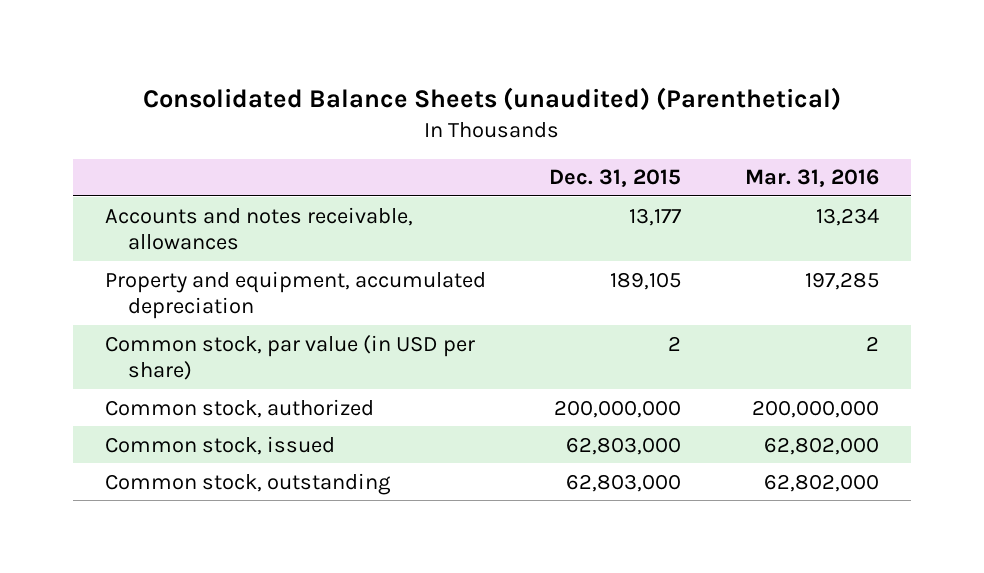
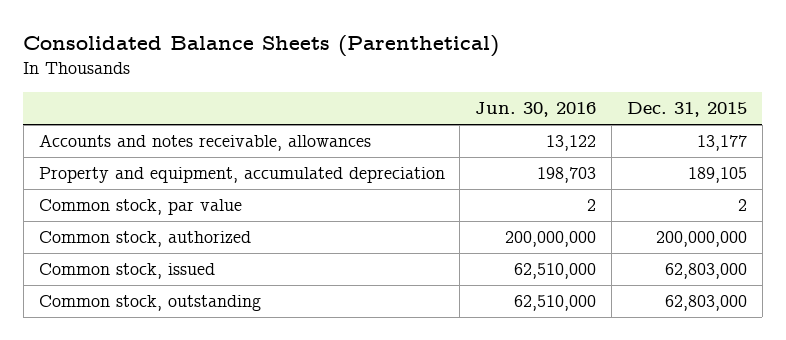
- Consolidated Balance Sheets (unaudited) (Parenthetical)
+ Consolidated Balance Sheets (Parenthetical)
- | Dec. 31, 2015 | Mar. 31, 2016
+ | Jun. 30, 2016 | Dec. 31, 2015
- Common stock, par value (in USD per share) | 2 | 2
+ Common stock, par value | 2 | 2

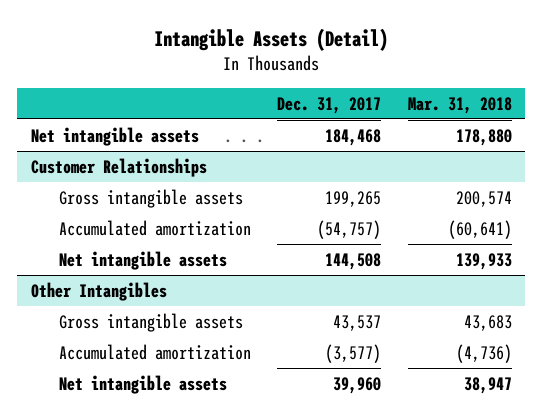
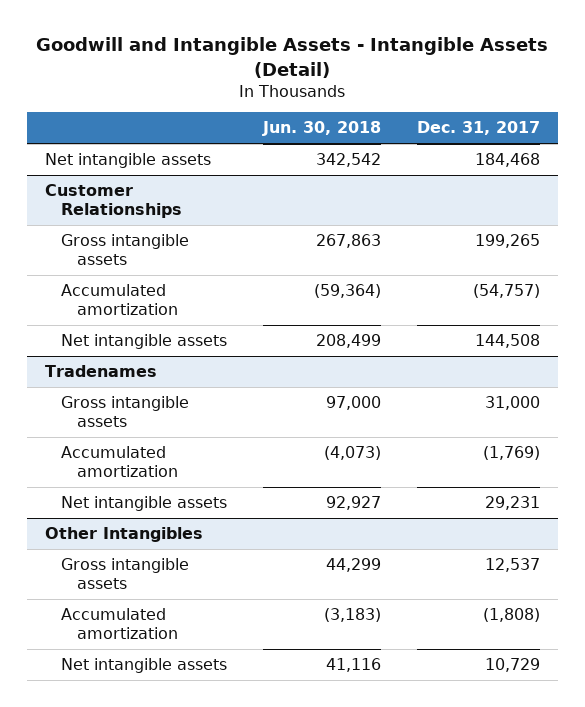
- Intangible Assets (Detail)
+ Goodwill and Intangible Assets - Intangible Assets (Detail)
- | Dec. 31, 2017 | Mar. 31, 2018
+ | Jun. 30, 2018 | Dec. 31, 2017
+ Tradenames
+ Gross intangible assets | 97,000 | 31,000
+ Accumulated amortization | (4,073) | (1,769)
+ Net intangible assets | 92,927 | 29,231
@ Other Intangibles
- Gross intangible assets | 43,537 | 43,683
- Accumulated amortization | (3,577) | (4,736)
- Net intangible assets | 39,960 | 38,947
+ Gross intangible assets | 44,299 | 12,537
+ Accumulated amortization | (3,183) | (1,808)
+ Net intangible assets | 41,116 | 10,729

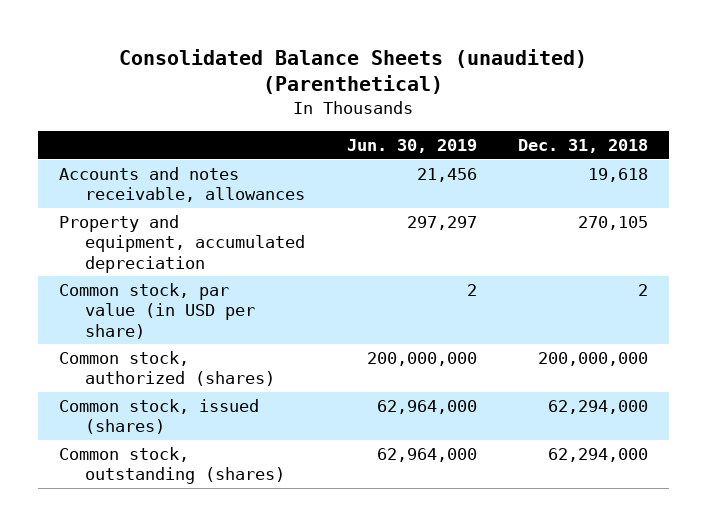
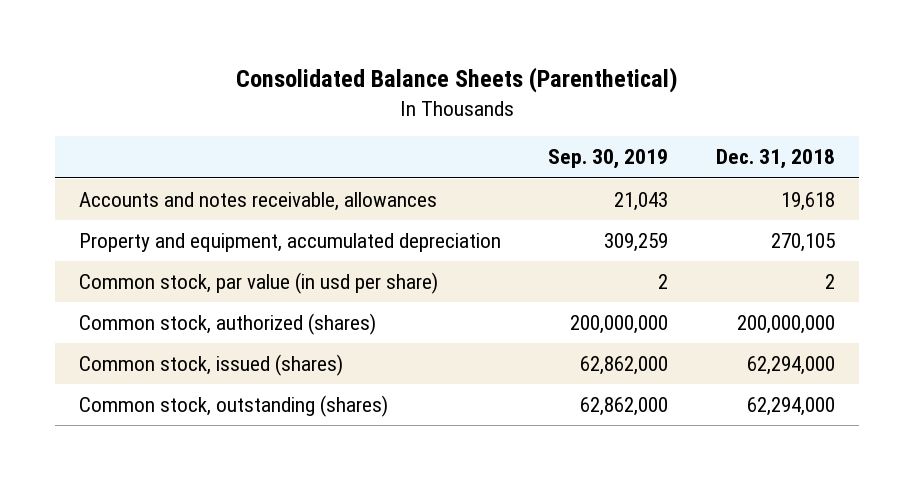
- Consolidated Balance Sheets (unaudited) (Parenthetical)
+ Consolidated Balance Sheets (Parenthetical)
- | Jun. 30, 2019 | Dec. 31, 2018
+ | Sep. 30, 2019 | Dec. 31, 2018
- Common stock, par value (in USD per share) | 2 | 2
+ Common stock, par value (in usd per share) | 2 | 2

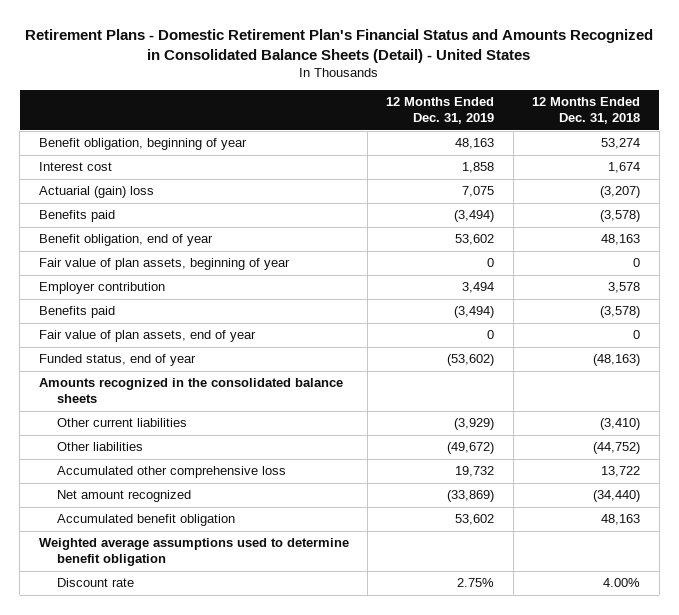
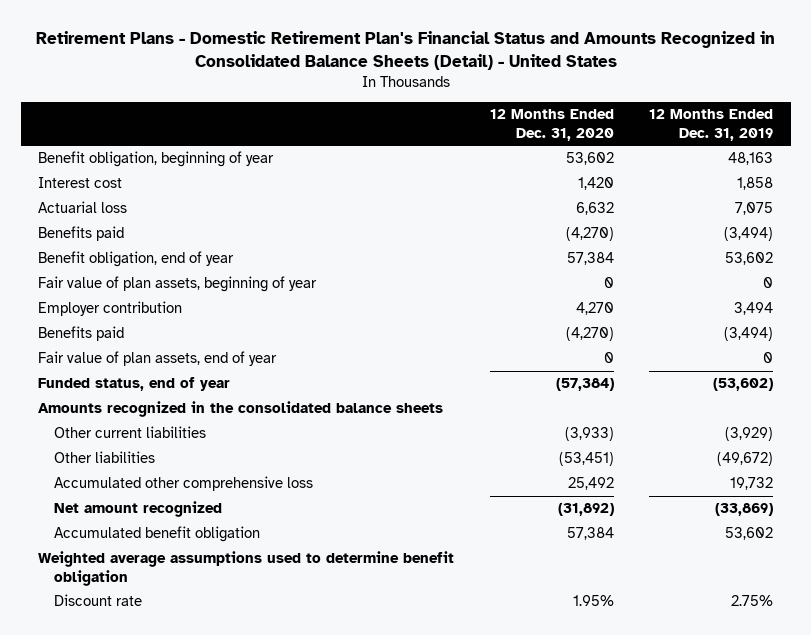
- | 12 Months Ended Dec. 31, 2019 | 12 Months Ended Dec. 31, 2018
+ | 12 Months Ended Dec. 31, 2020 | 12 Months Ended Dec. 31, 2019
- Actuarial (gain) loss | 7,075 | (3,207)
+ Actuarial loss | 6,632 | 7,075

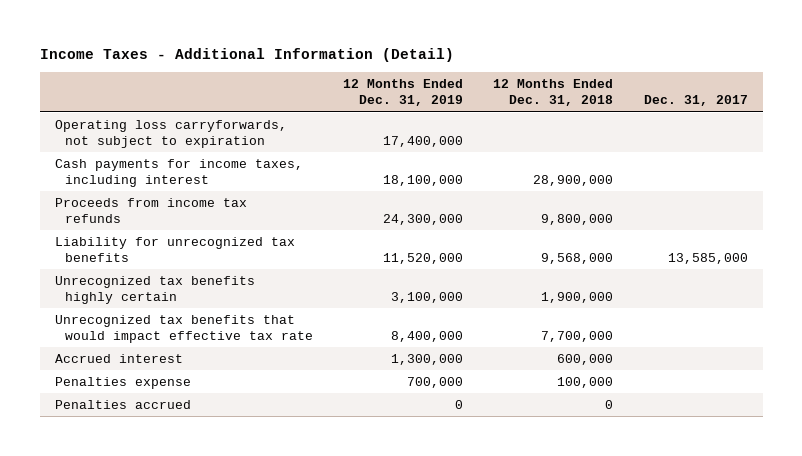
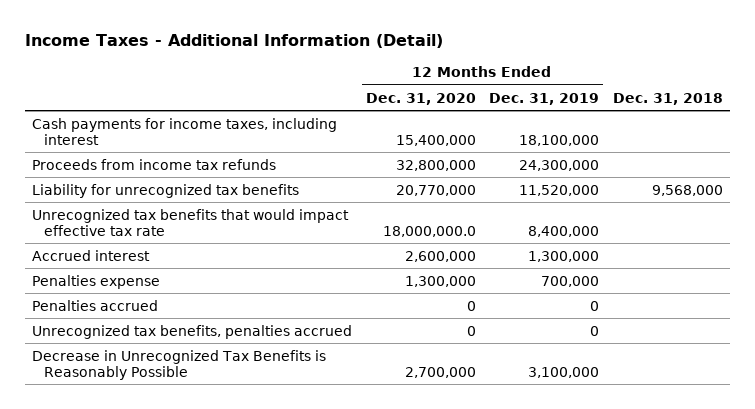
- | 12 Months Ended Dec. 31, 2019 | 12 Months Ended Dec. 31, 2018 | Dec. 31, 2017
+ | 12 Months Ended Dec. 31, 2020 | 12 Months Ended Dec. 31, 2019 | Dec. 31, 2018
- Operating loss carryforwards, not subject to expiration | 17,400,000 | |
- Unrecognized tax benefits highly certain | 3,100,000 | 1,900,000 |
+ Unrecognized tax benefits, penalties accrued | 0 | 0 |
+ Decrease in Unrecognized Tax Benefits is Reasonably Possible | 2,700,000 | 3,100,000 |

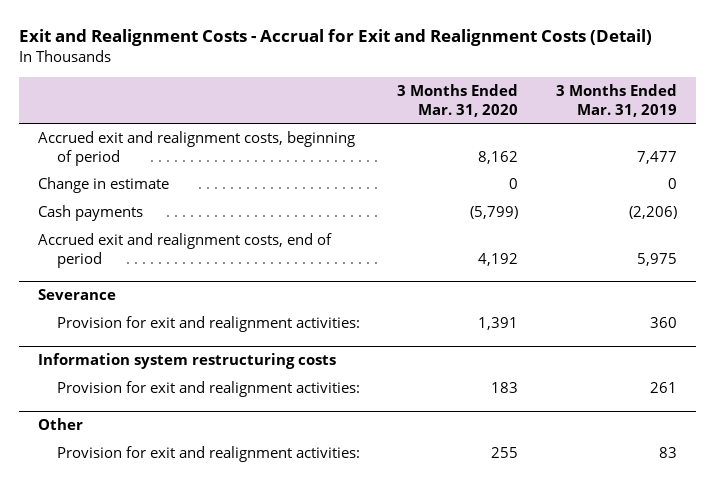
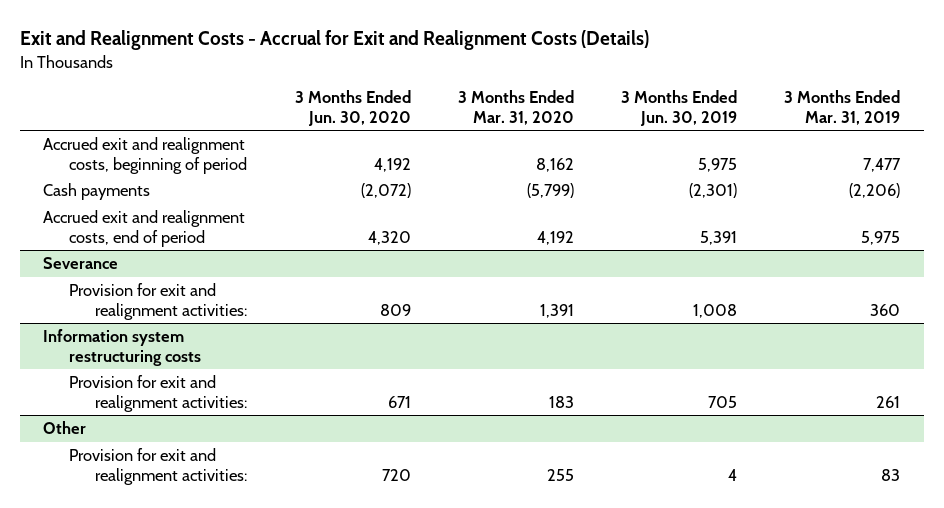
- Exit and Realignment Costs - Accrual for Exit and Realignment Costs (Detail)
+ Exit and Realignment Costs - Accrual for Exit and Realignment Costs (Details)
- | 3 Months Ended Mar. 31, 2020 | 3 Months Ended Mar. 31, 2019
+ | 3 Months Ended Jun. 30, 2020 | 3 Months Ended Mar. 31, 2020 | 3 Months Ended Jun. 30, 2019 | 3 Months Ended Mar. 31, 2019
- Change in estimate | 0 | 0

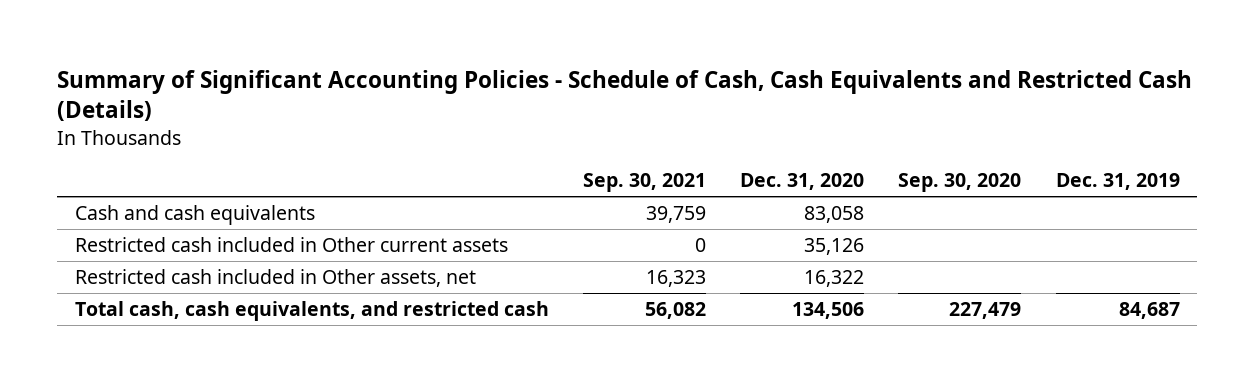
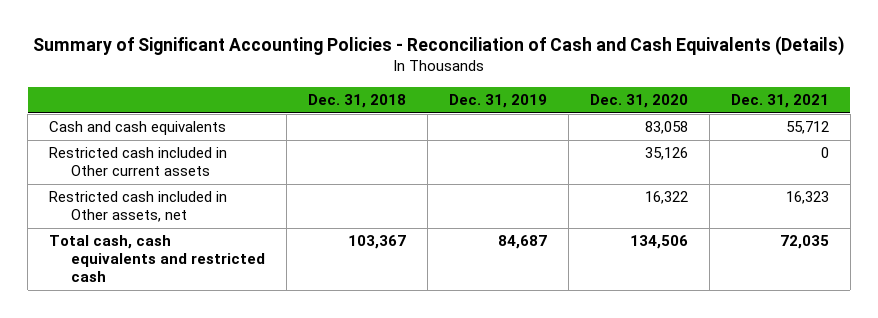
- Summary of Significant Accounting Policies - Schedule of Cash, Cash Equivalents and Restricted Cash (Details)
+ Summary of Significant Accounting Policies - Reconciliation of Cash and Cash Equivalents (Details)
- | Sep. 30, 2021 | Dec. 31, 2020 | Sep. 30, 2020 | Dec. 31, 2019
+ | Dec. 31, 2018 | Dec. 31, 2019 | Dec. 31, 2020 | Dec. 31, 2021
- Total cash, cash equivalents, and restricted cash | 56,082 | 134,506 | 227,479 | 84,687
+ Total cash, cash equivalents and restricted cash | 103,367 | 84,687 | 134,506 | 72,035

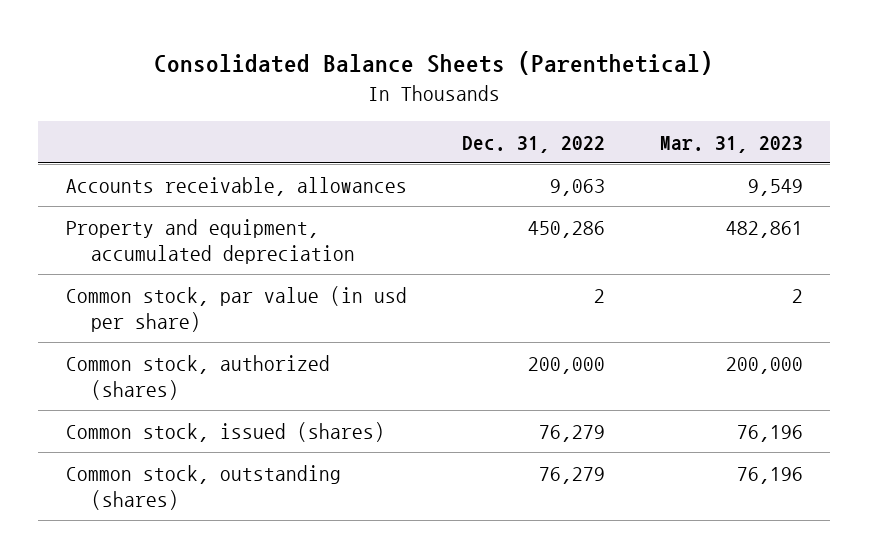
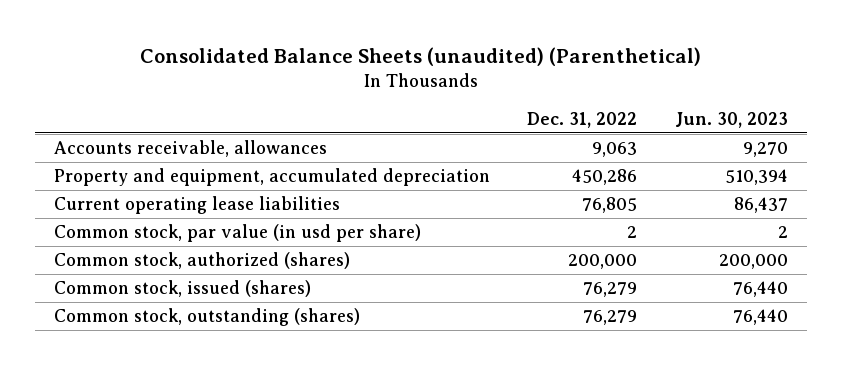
- Consolidated Balance Sheets (Parenthetical)
+ Consolidated Balance Sheets (unaudited) (Parenthetical)
- | Dec. 31, 2022 | Mar. 31, 2023
+ | Dec. 31, 2022 | Jun. 30, 2023
+ Current operating lease liabilities | 76,805 | 86,437

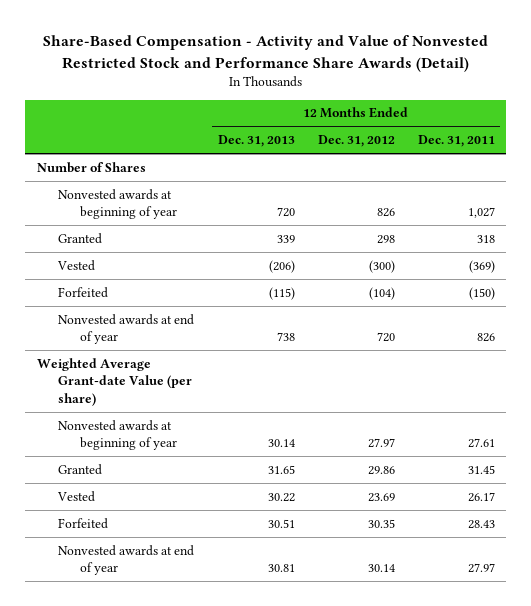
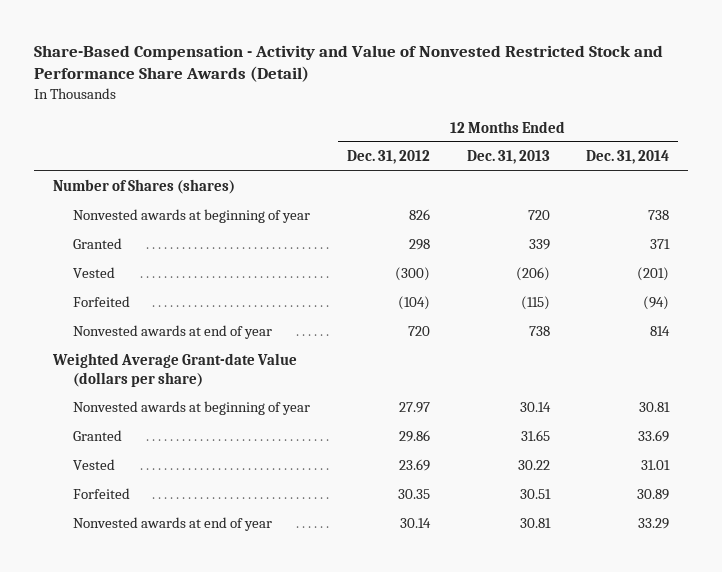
- | 12 Months Ended Dec. 31, 2013 | 12 Months Ended Dec. 31, 2012 | 12 Months Ended Dec. 31, 2011
+ | 12 Months Ended Dec. 31, 2012 | 12 Months Ended Dec. 31, 2013 | 12 Months Ended Dec. 31, 2014
- Number of Shares
+ Number of Shares (shares)
- Weighted Average Grant-date Value (per share)
+ Weighted Average Grant-date Value (dollars per share)

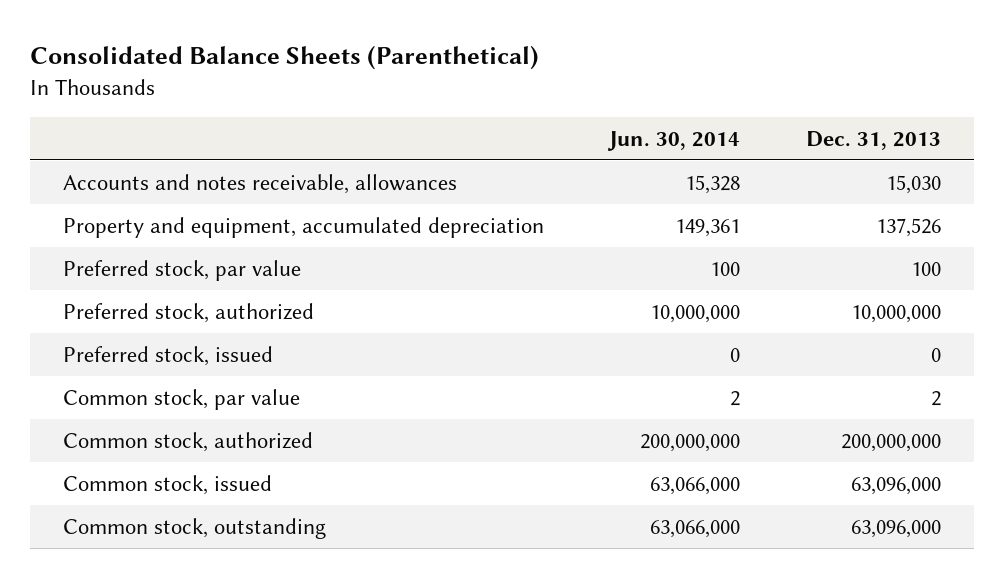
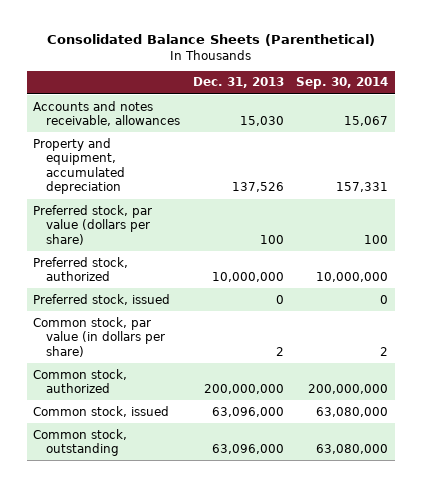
- | Jun. 30, 2014 | Dec. 31, 2013
+ | Dec. 31, 2013 | Sep. 30, 2014
- Preferred stock, par value | 100 | 100
+ Preferred stock, par value (dollars per share) | 100 | 100
- Common stock, par value | 2 | 2
+ Common stock, par value (in dollars per share) | 2 | 2

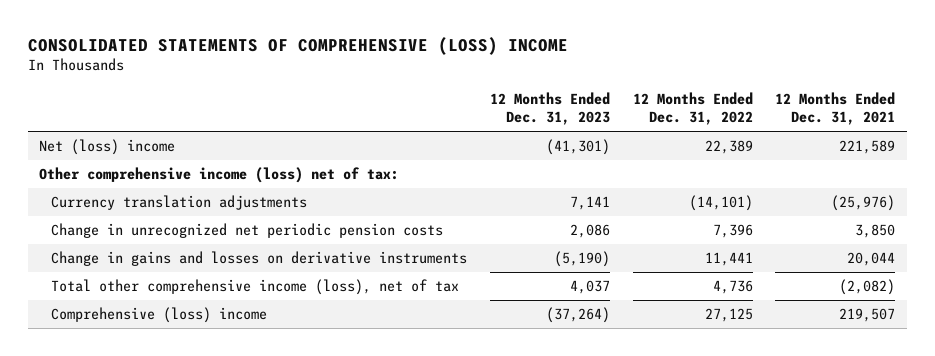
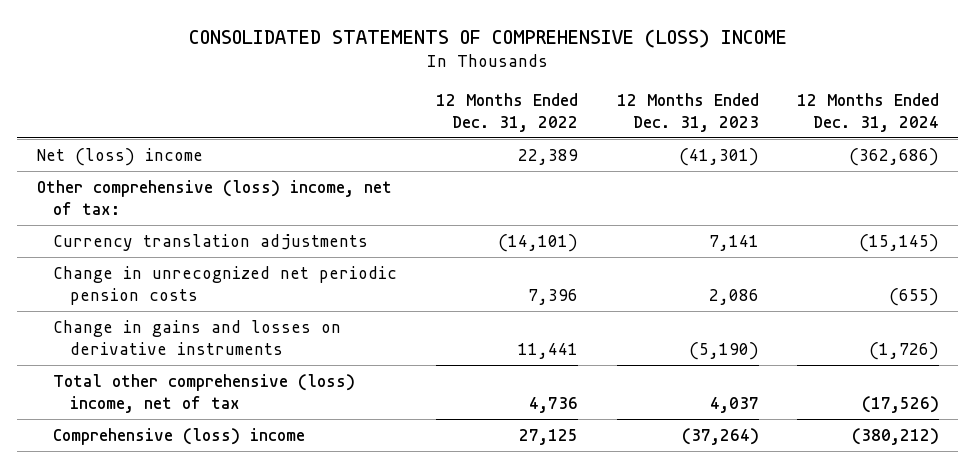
- | 12 Months Ended Dec. 31, 2023 | 12 Months Ended Dec. 31, 2022 | 12 Months Ended Dec. 31, 2021
+ | 12 Months Ended Dec. 31, 2022 | 12 Months Ended Dec. 31, 2023 | 12 Months Ended Dec. 31, 2024
- Other comprehensive income (loss) net of tax:
+ Other comprehensive (loss) income, net of tax:
- Total other comprehensive income (loss), net of tax | 4,037 | 4,736 | (2,082)
+ Total other comprehensive (loss) income, net of tax | 4,736 | 4,037 | (17,526)

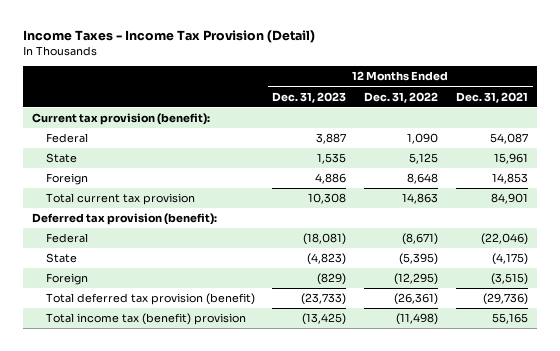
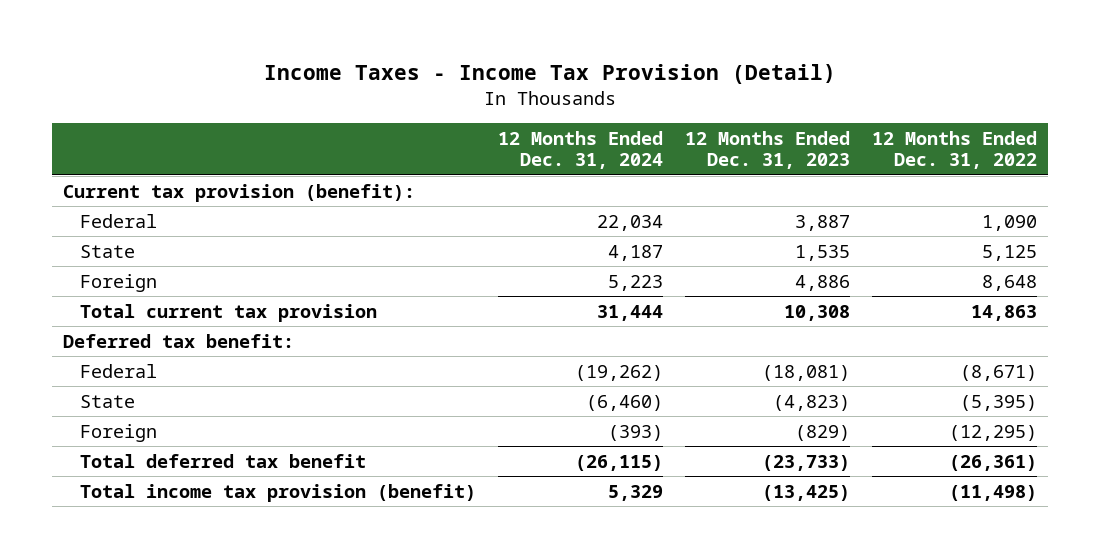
- | 12 Months Ended Dec. 31, 2023 | 12 Months Ended Dec. 31, 2022 | 12 Months Ended Dec. 31, 2021
+ | 12 Months Ended Dec. 31, 2024 | 12 Months Ended Dec. 31, 2023 | 12 Months Ended Dec. 31, 2022
- Deferred tax provision (benefit):
+ Deferred tax benefit:
- Total deferred tax provision (benefit) | (23,733) | (26,361) | (29,736)
- Total income tax (benefit) provision | (13,425) | (11,498) | 55,165
+ Total deferred tax benefit | (26,115) | (23,733) | (26,361)
+ Total income tax provision (benefit) | 5,329 | (13,425) | (11,498)

